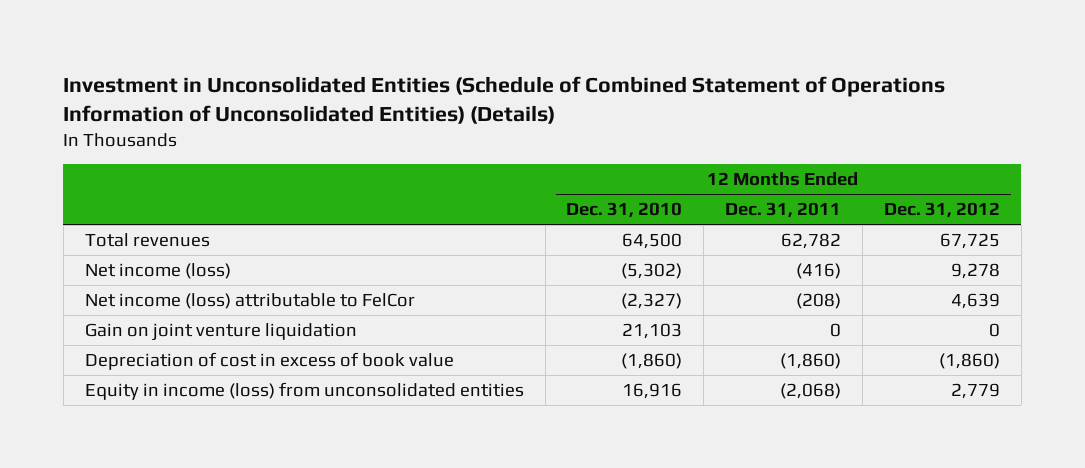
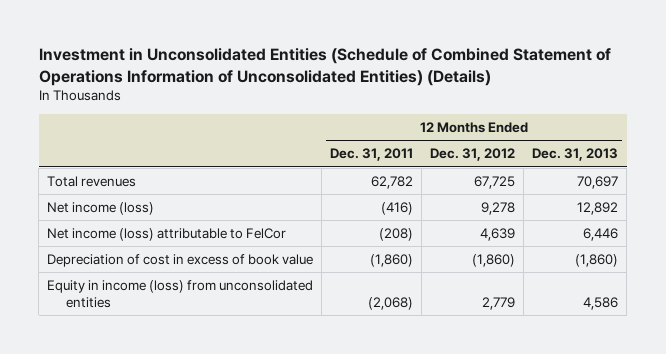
- | 12 Months Ended Dec. 31, 2010 | 12 Months Ended Dec. 31, 2011 | 12 Months Ended Dec. 31, 2012
+ | 12 Months Ended Dec. 31, 2011 | 12 Months Ended Dec. 31, 2012 | 12 Months Ended Dec. 31, 2013
- Gain on joint venture liquidation | 21,103 | 0 | 0

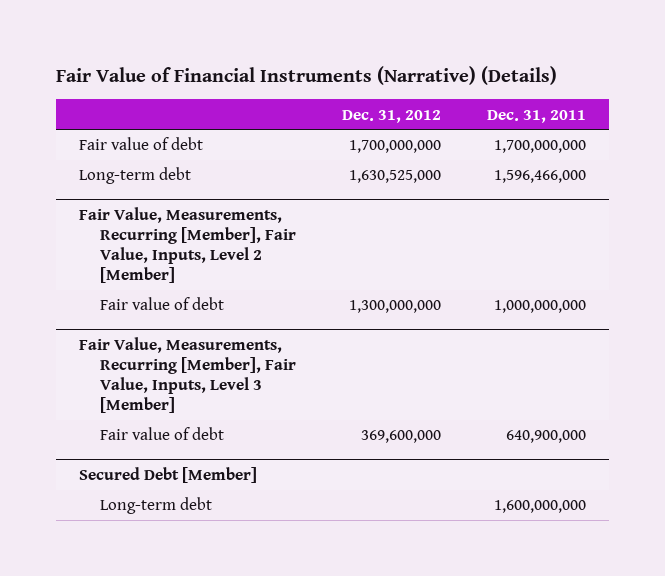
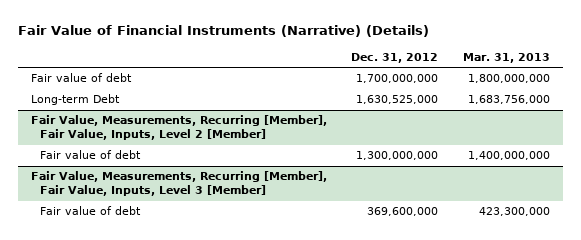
- | Dec. 31, 2012 | Dec. 31, 2011
+ | Dec. 31, 2012 | Mar. 31, 2013
- Long-term debt | 1,630,525,000 | 1,596,466,000
+ Long-term Debt | 1,630,525,000 | 1,683,756,000
- Secured Debt [Member]
- Long-term debt | | 1,600,000,000

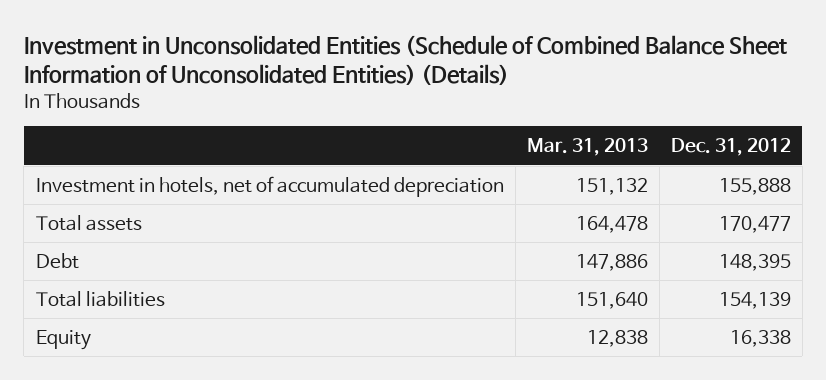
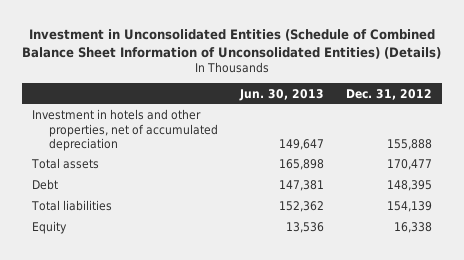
- | Mar. 31, 2013 | Dec. 31, 2012
+ | Jun. 30, 2013 | Dec. 31, 2012
- Investment in hotels, net of accumulated depreciation | 151,132 | 155,888
+ Investment in hotels and other properties, net of accumulated depreciation | 149,647 | 155,888

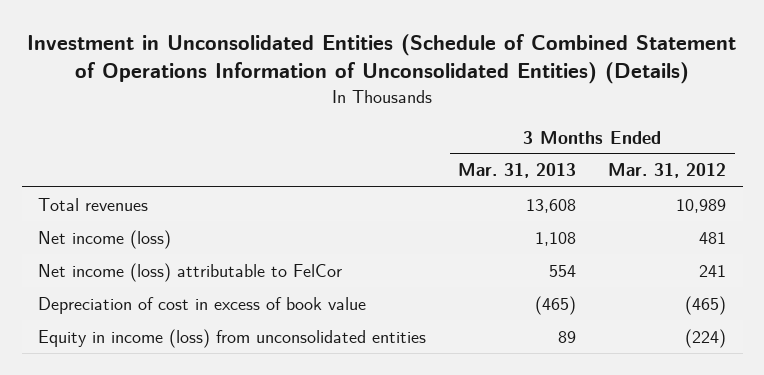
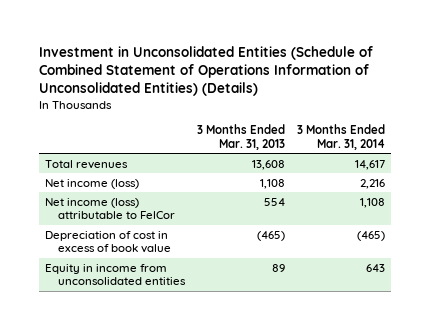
- | 3 Months Ended Mar. 31, 2013 | 3 Months Ended Mar. 31, 2012
+ | 3 Months Ended Mar. 31, 2013 | 3 Months Ended Mar. 31, 2014
- Equity in income (loss) from unconsolidated entities | 89 | (224)
+ Equity in income from unconsolidated entities | 89 | 643

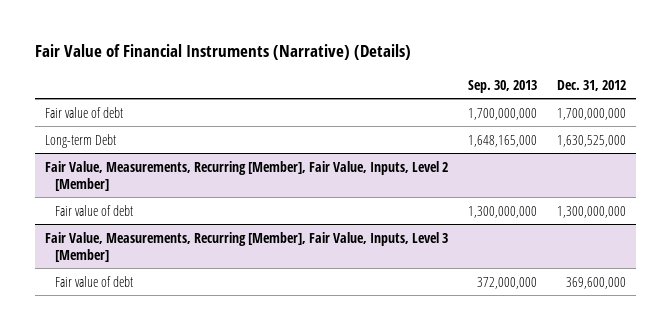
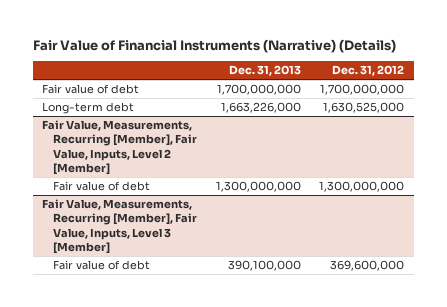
- | Sep. 30, 2013 | Dec. 31, 2012
+ | Dec. 31, 2013 | Dec. 31, 2012
- Long-term Debt | 1,648,165,000 | 1,630,525,000
+ Long-term debt | 1,663,226,000 | 1,630,525,000

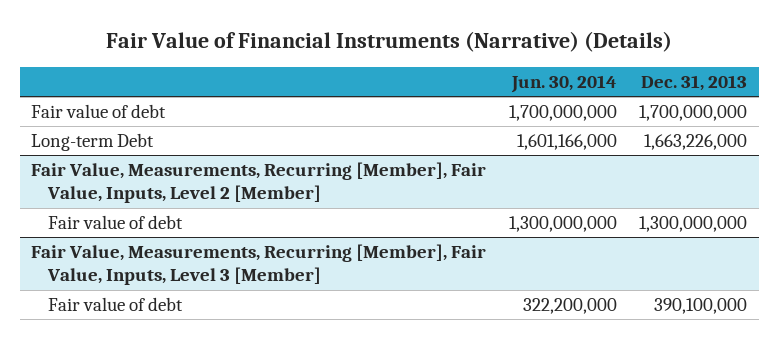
- | Dec. 31, 2013 | Dec. 31, 2012
+ | Jun. 30, 2014 | Dec. 31, 2013
- Long-term debt | 1,663,226,000 | 1,630,525,000
+ Long-term Debt | 1,601,166,000 | 1,663,226,000

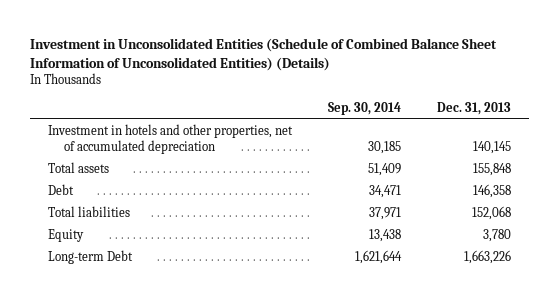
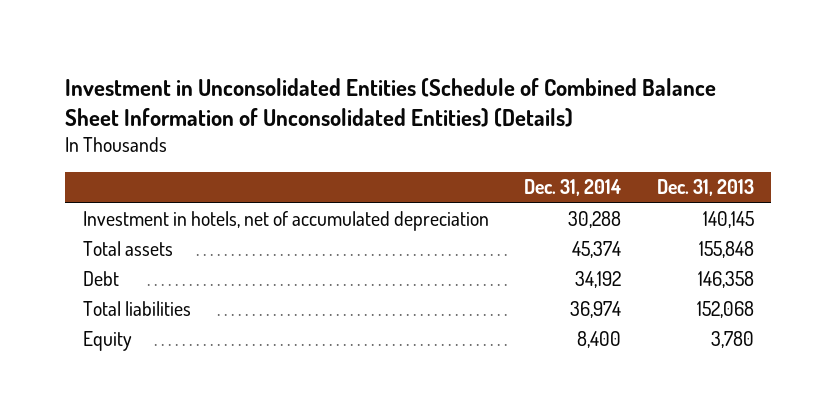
- | Sep. 30, 2014 | Dec. 31, 2013
+ | Dec. 31, 2014 | Dec. 31, 2013
- Investment in hotels and other properties, net of accumulated depreciation | 30,185 | 140,145
+ Investment in hotels, net of accumulated depreciation | 30,288 | 140,145
- Long-term Debt | 1,621,644 | 1,663,226

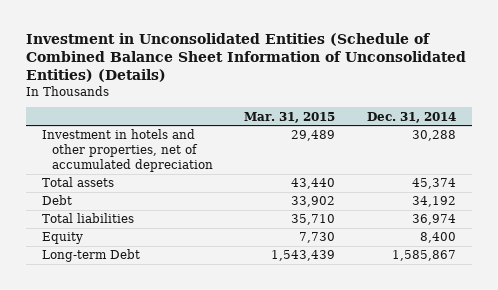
- | Dec. 31, 2014 | Dec. 31, 2013
+ | Mar. 31, 2015 | Dec. 31, 2014
- Investment in hotels, net of accumulated depreciation | 30,288 | 140,145
+ Investment in hotels and other properties, net of accumulated depreciation | 29,489 | 30,288
+ Long-term Debt | 1,543,439 | 1,585,867

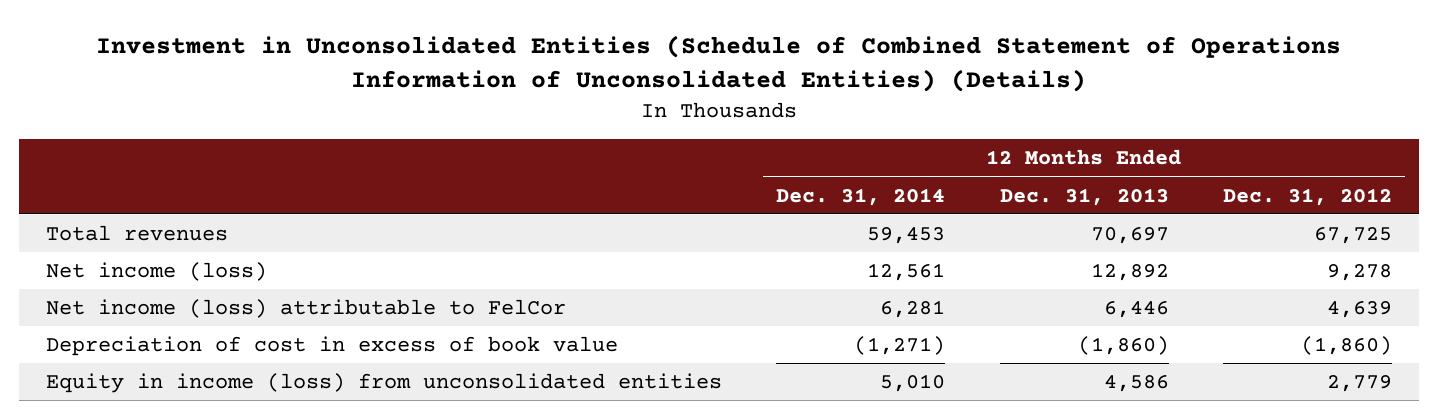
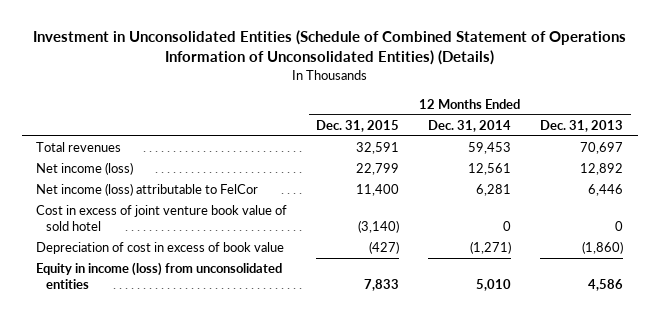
- | 12 Months Ended Dec. 31, 2014 | 12 Months Ended Dec. 31, 2013 | 12 Months Ended Dec. 31, 2012
+ | 12 Months Ended Dec. 31, 2015 | 12 Months Ended Dec. 31, 2014 | 12 Months Ended Dec. 31, 2013
+ Cost in excess of joint venture book value of sold hotel | (3,140) | 0 | 0

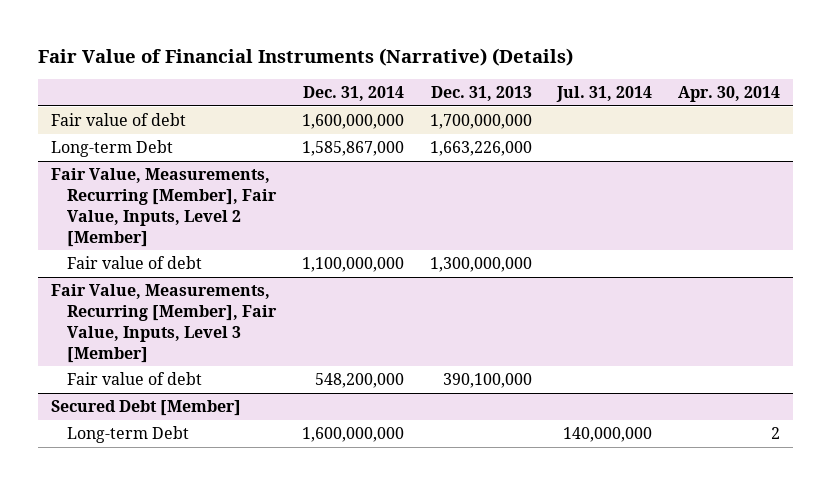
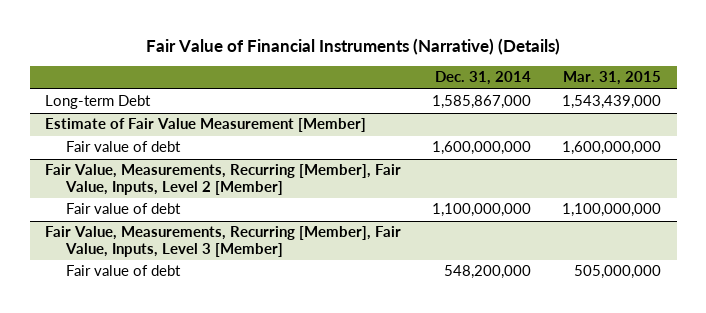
- | Dec. 31, 2014 | Dec. 31, 2013 | Jul. 31, 2014 | Apr. 30, 2014
+ | Dec. 31, 2014 | Mar. 31, 2015
- Fair value of debt | 1,600,000,000 | 1,700,000,000 | |
+ Estimate of Fair Value Measurement [Member]
+ Fair value of debt | 1,600,000,000 | 1,600,000,000
- Secured Debt [Member]
- Long-term Debt | 1,600,000,000 | | 140,000,000 | 2

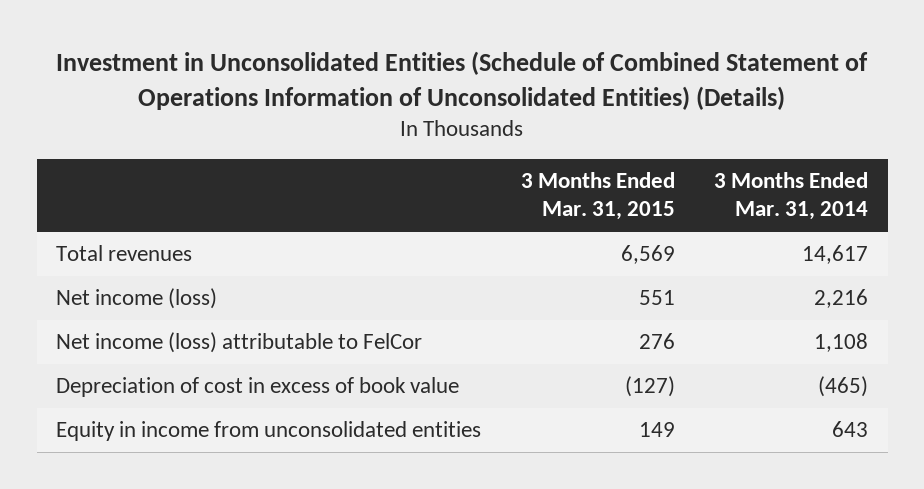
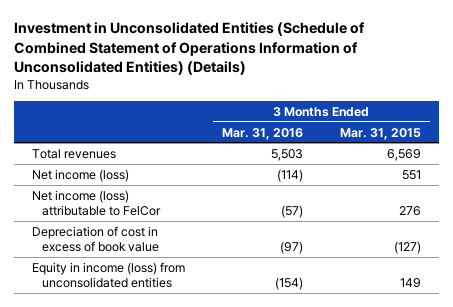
- | 3 Months Ended Mar. 31, 2015 | 3 Months Ended Mar. 31, 2014
+ | 3 Months Ended Mar. 31, 2016 | 3 Months Ended Mar. 31, 2015
- Equity in income from unconsolidated entities | 149 | 643
+ Equity in income (loss) from unconsolidated entities | (154) | 149

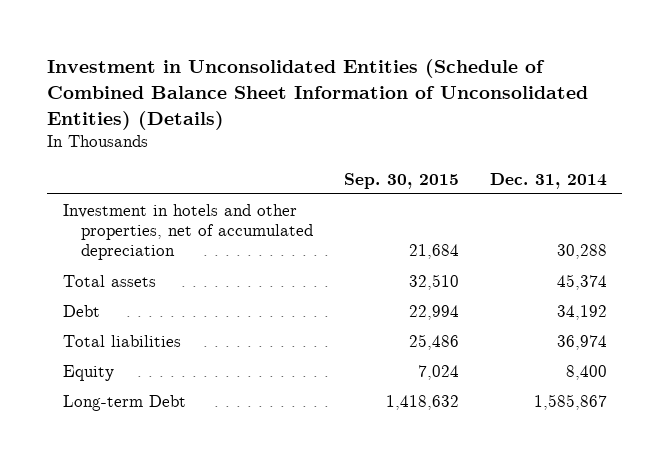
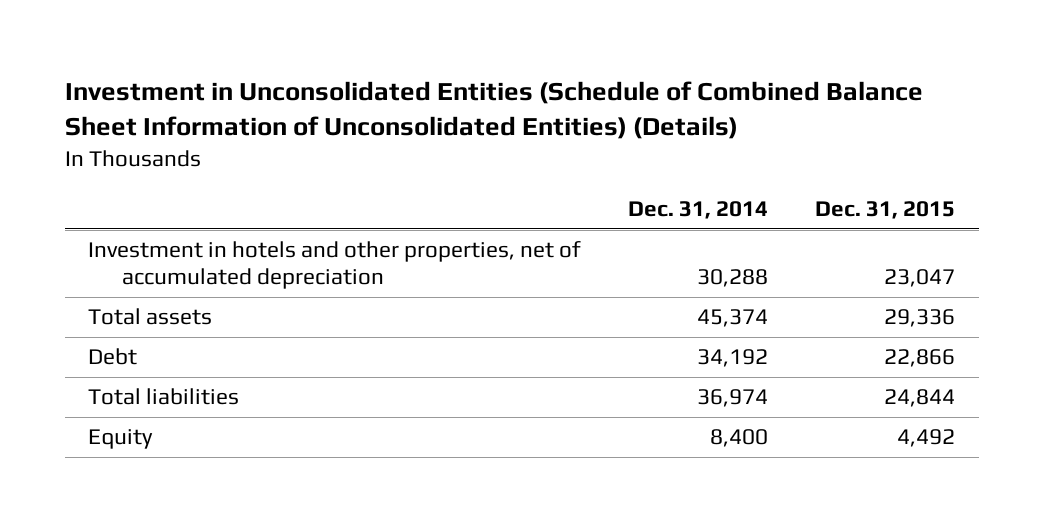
- | Sep. 30, 2015 | Dec. 31, 2014
+ | Dec. 31, 2014 | Dec. 31, 2015
- Long-term Debt | 1,418,632 | 1,585,867

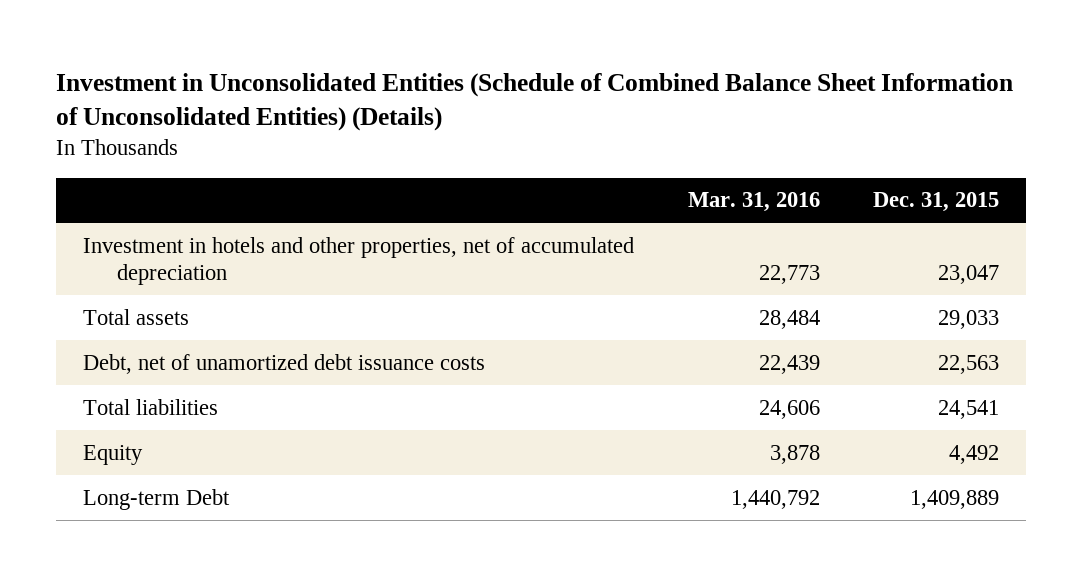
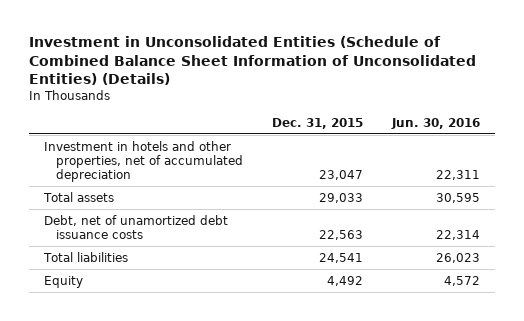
- | Mar. 31, 2016 | Dec. 31, 2015
+ | Dec. 31, 2015 | Jun. 30, 2016
- Long-term Debt | 1,440,792 | 1,409,889

